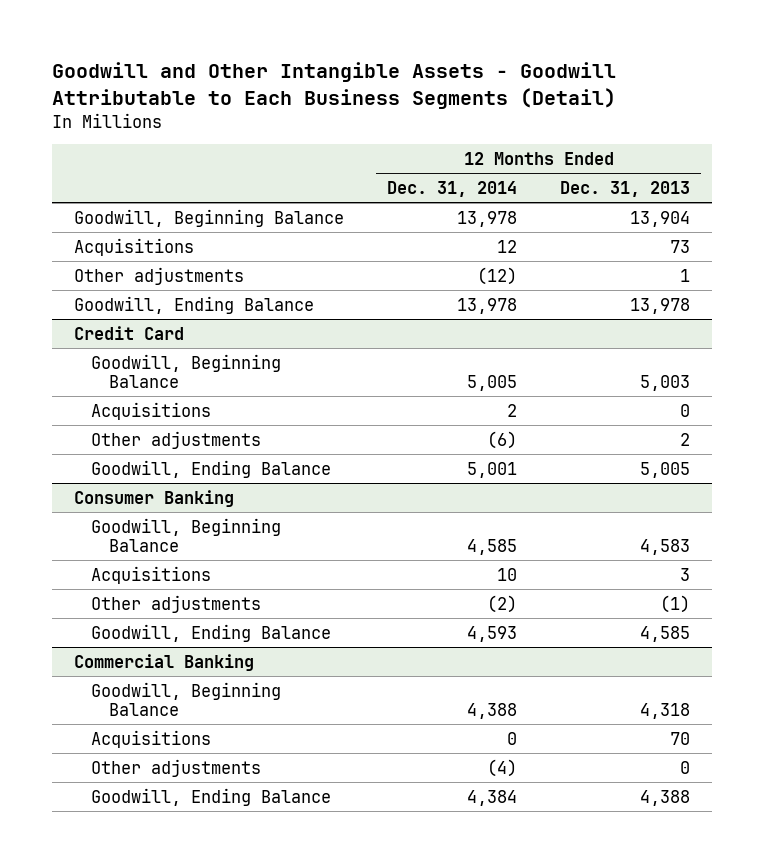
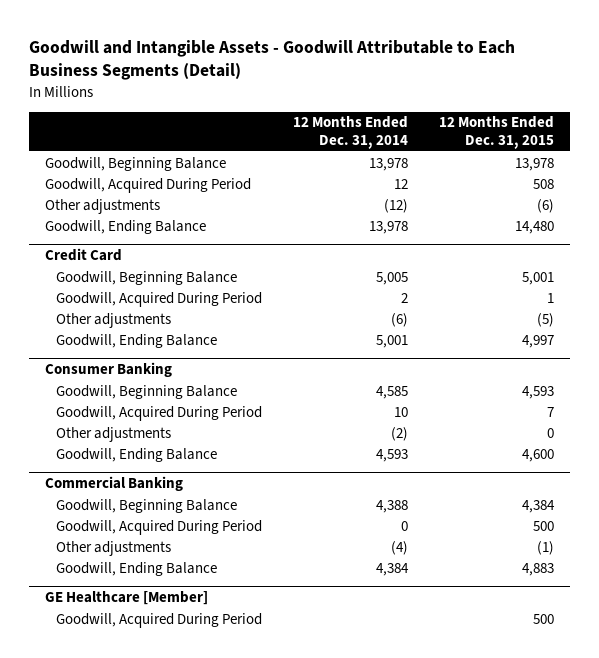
- Goodwill and Other Intangible Assets - Goodwill Attributable to Each Business Segments (Detail)
+ Goodwill and Intangible Assets - Goodwill Attributable to Each Business Segments (Detail)
- | 12 Months Ended Dec. 31, 2014 | 12 Months Ended Dec. 31, 2013
+ | 12 Months Ended Dec. 31, 2014 | 12 Months Ended Dec. 31, 2015
- Acquisitions | 12 | 73
+ Goodwill, Acquired During Period | 12 | 508
@ Credit Card
- Acquisitions | 2 | 0
+ Goodwill, Acquired During Period | 2 | 1
@ Consumer Banking
- Acquisitions | 10 | 3
+ Goodwill, Acquired During Period | 10 | 7
@ Commercial Banking
- Acquisitions | 0 | 70
+ Goodwill, Acquired During Period | 0 | 500
+ GE Healthcare [Member]
+ Goodwill, Acquired During Period | | 500

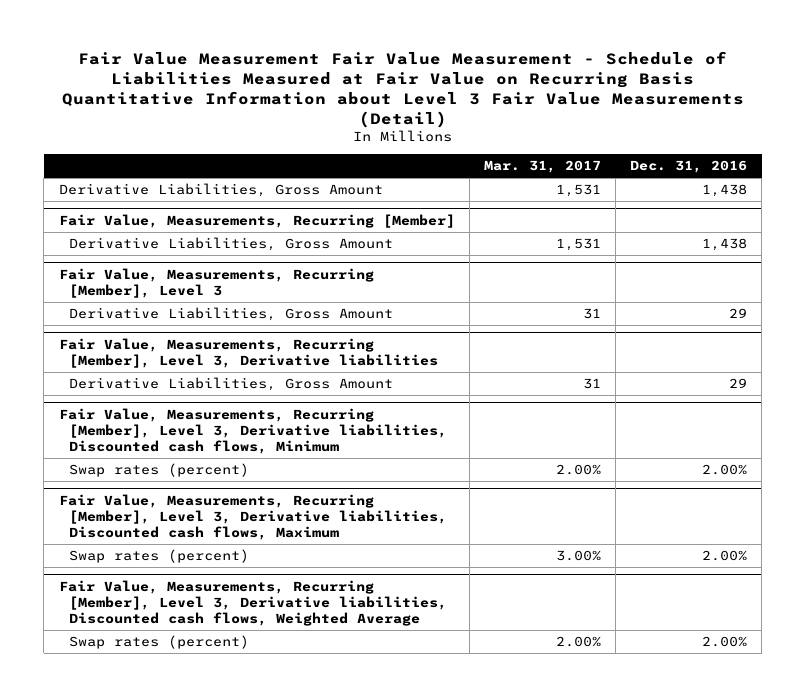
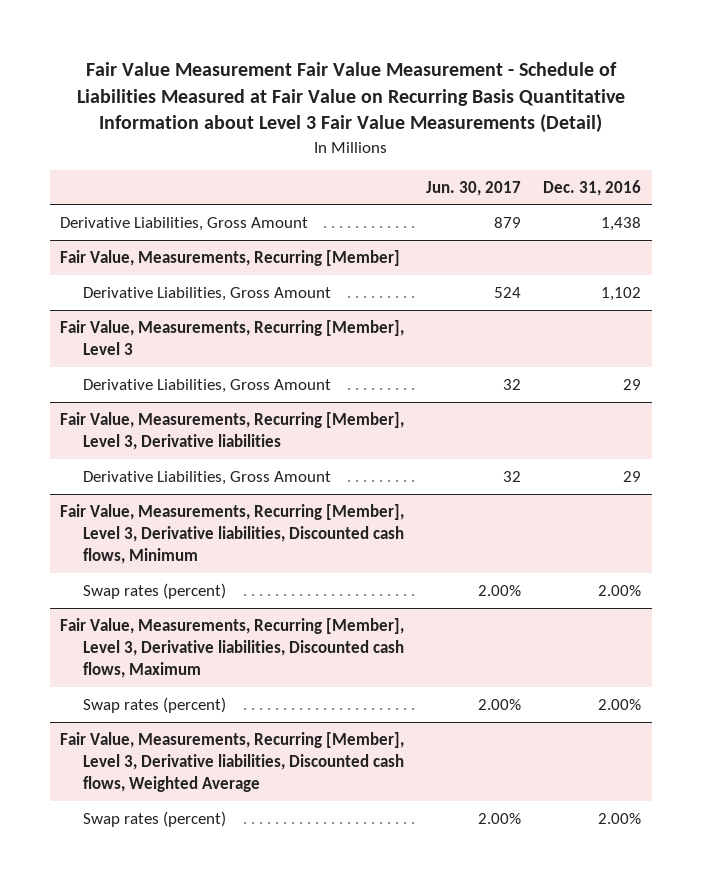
- | Mar. 31, 2017 | Dec. 31, 2016
+ | Jun. 30, 2017 | Dec. 31, 2016
@ Fair Value, Measurements, Recurring [Member]
- Derivative Liabilities, Gross Amount | 1,531 | 1,438
+ Derivative Liabilities, Gross Amount | 524 | 1,102

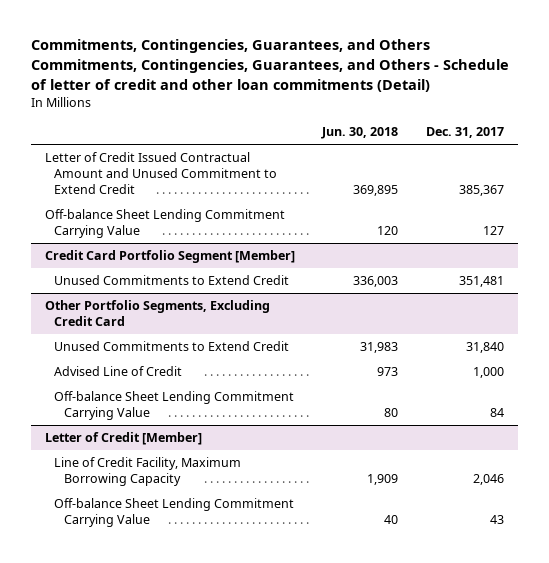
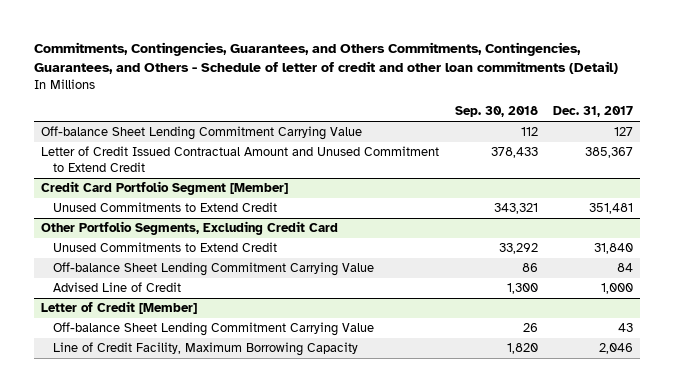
- | Jun. 30, 2018 | Dec. 31, 2017
+ | Sep. 30, 2018 | Dec. 31, 2017
moved down: Letter of Credit Issued Contractual Amount and Unused Commitment to Extend Credit | 378,433 | 385,367
@ Other Portfolio Segments, Excluding Credit Card
moved down: Advised Line of Credit | 1,300 | 1,000
@ Letter of Credit [Member]
moved down: Line of Credit Facility, Maximum Borrowing Capacity | 1,820 | 2,046

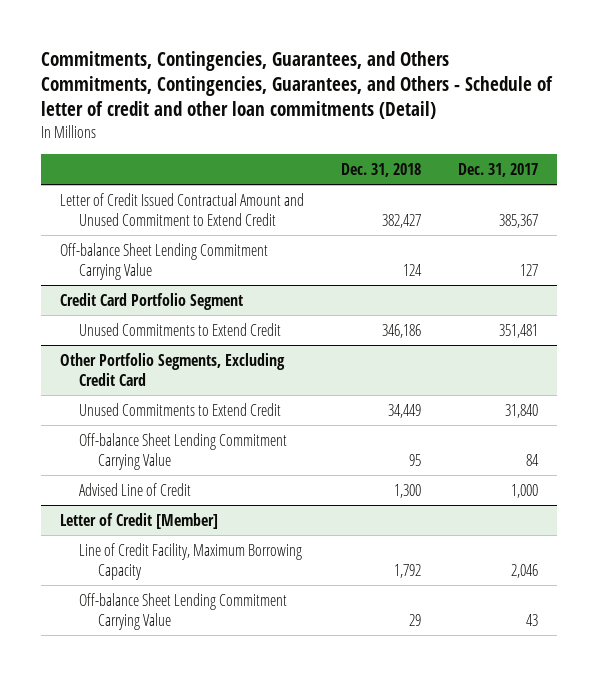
- | Sep. 30, 2018 | Dec. 31, 2017
+ | Dec. 31, 2018 | Dec. 31, 2017
- Credit Card Portfolio Segment [Member]
moved down: Off-balance Sheet Lending Commitment Carrying Value | 124 | 127
+ Credit Card Portfolio Segment
@ Letter of Credit [Member]
moved down: Off-balance Sheet Lending Commitment Carrying Value | 29 | 43

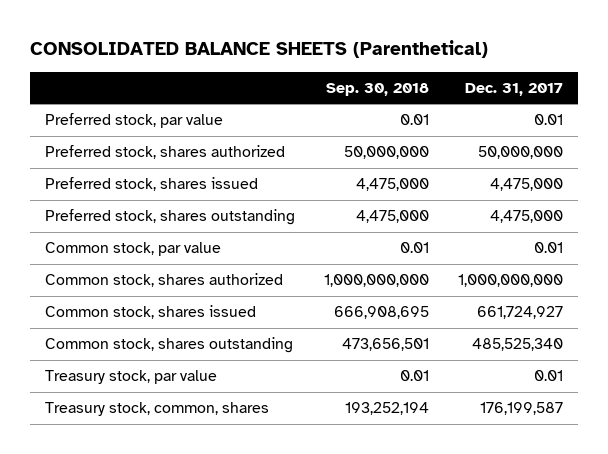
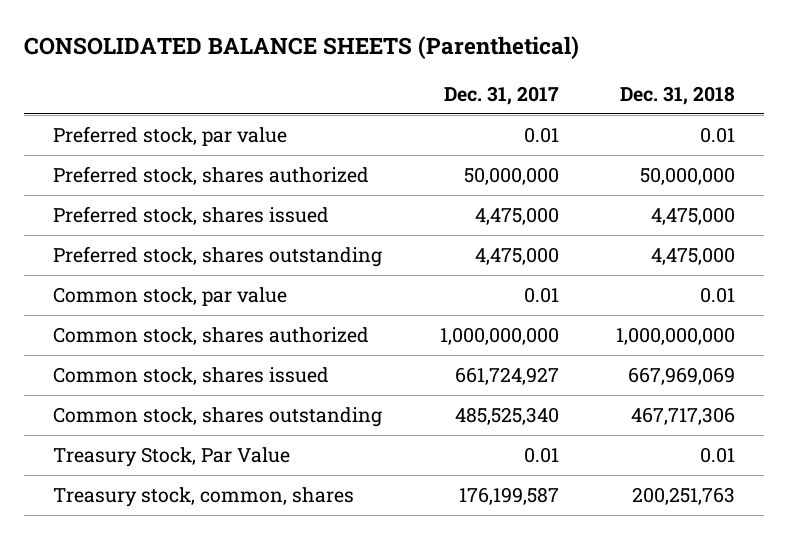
- | Sep. 30, 2018 | Dec. 31, 2017
+ | Dec. 31, 2017 | Dec. 31, 2018
- Treasury stock, par value | 0.01 | 0.01
+ Treasury Stock, Par Value | 0.01 | 0.01

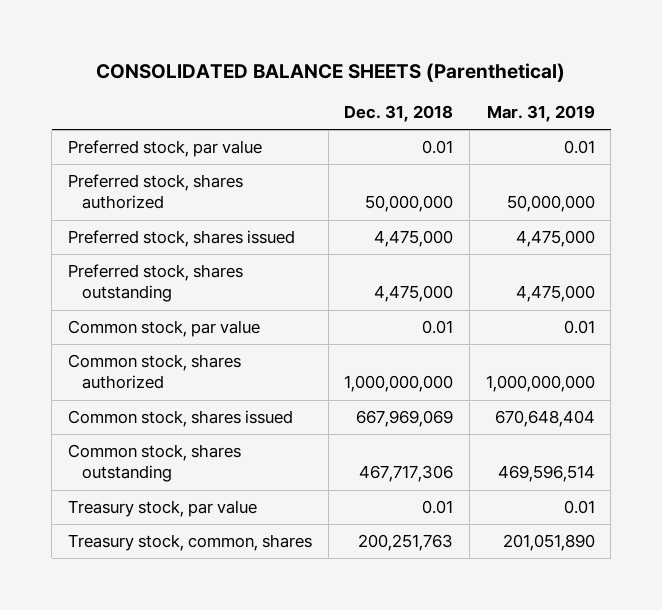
- | Dec. 31, 2017 | Dec. 31, 2018
+ | Dec. 31, 2018 | Mar. 31, 2019
- Treasury Stock, Par Value | 0.01 | 0.01
+ Treasury stock, par value | 0.01 | 0.01

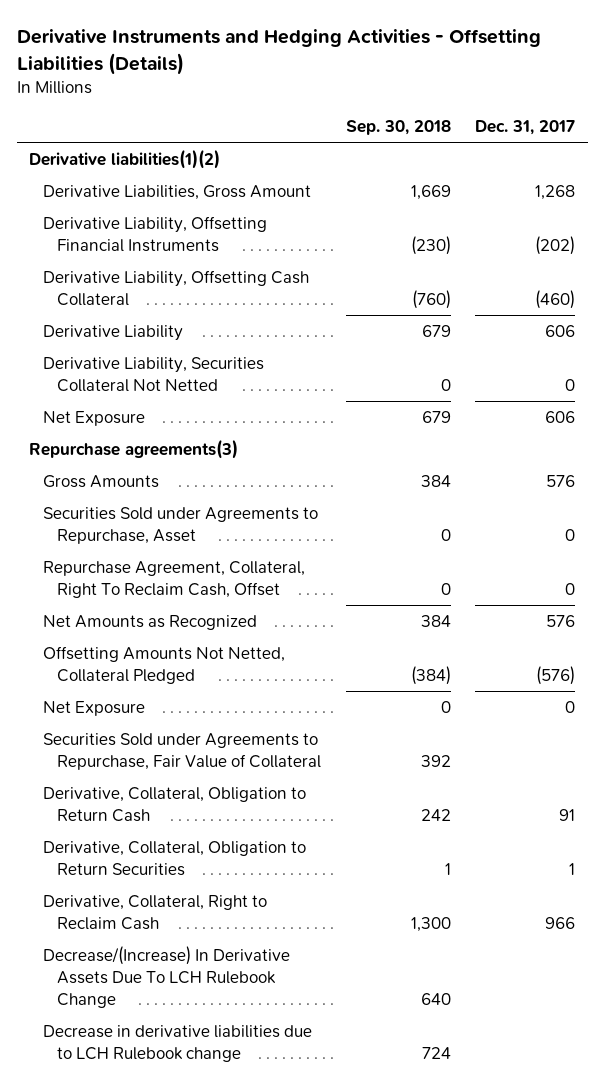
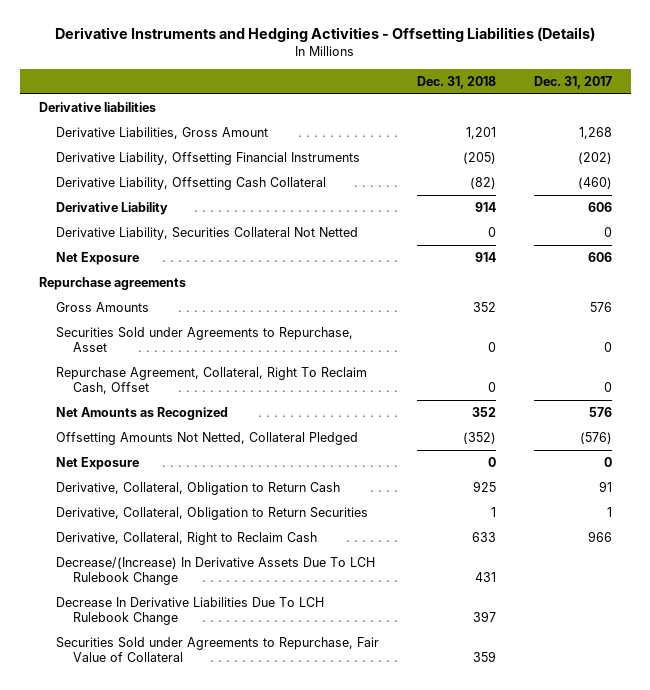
- | Sep. 30, 2018 | Dec. 31, 2017
+ | Dec. 31, 2018 | Dec. 31, 2017
- Derivative liabilities(1)(2)
+ Derivative liabilities
- Repurchase agreements(3)
+ Repurchase agreements
- Decrease in derivative liabilities due to LCH Rulebook change | 724 |
+ Decrease In Derivative Liabilities Due To LCH Rulebook Change | 397 |
moved down: Securities Sold under Agreements to Repurchase, Fair Value of Collateral | 359 |

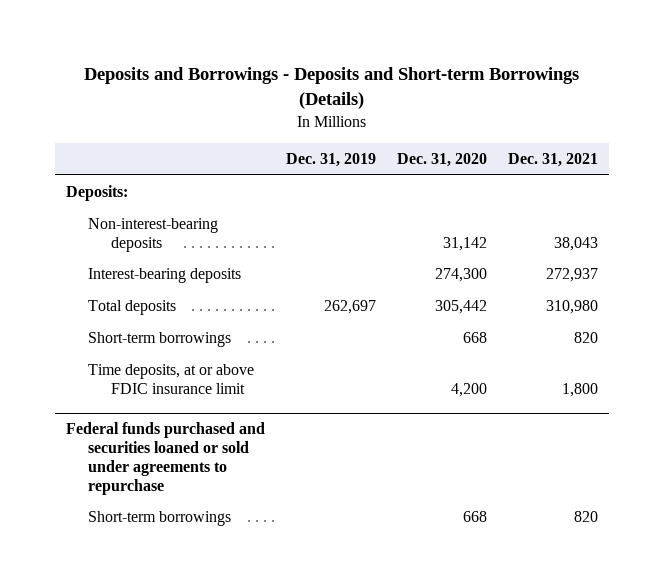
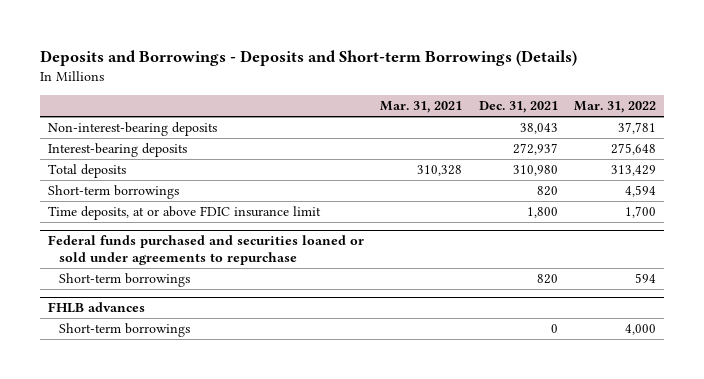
- | Dec. 31, 2019 | Dec. 31, 2020 | Dec. 31, 2021
+ | Mar. 31, 2021 | Dec. 31, 2021 | Mar. 31, 2022
- Deposits:
+ FHLB advances
+ Short-term borrowings | | 0 | 4,000

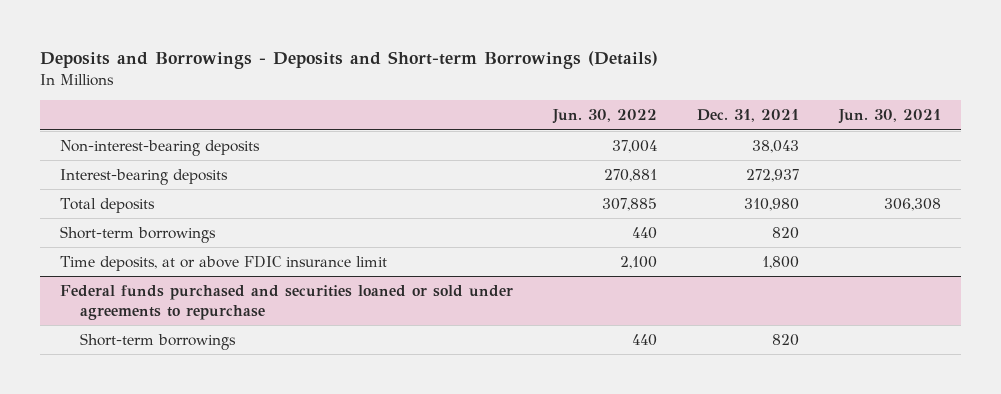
- | Mar. 31, 2021 | Dec. 31, 2021 | Mar. 31, 2022
+ | Jun. 30, 2022 | Dec. 31, 2021 | Jun. 30, 2021
- FHLB advances
- Short-term borrowings | | 0 | 4,000

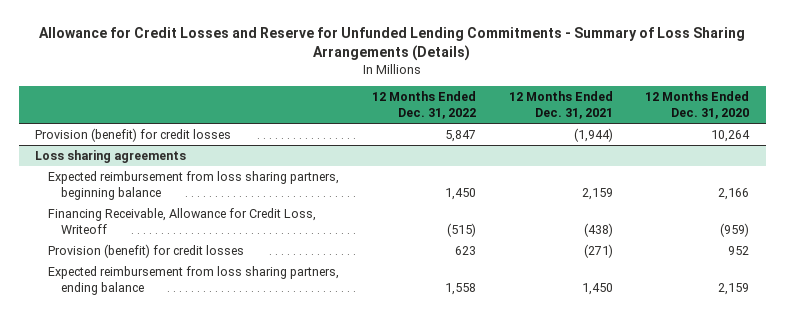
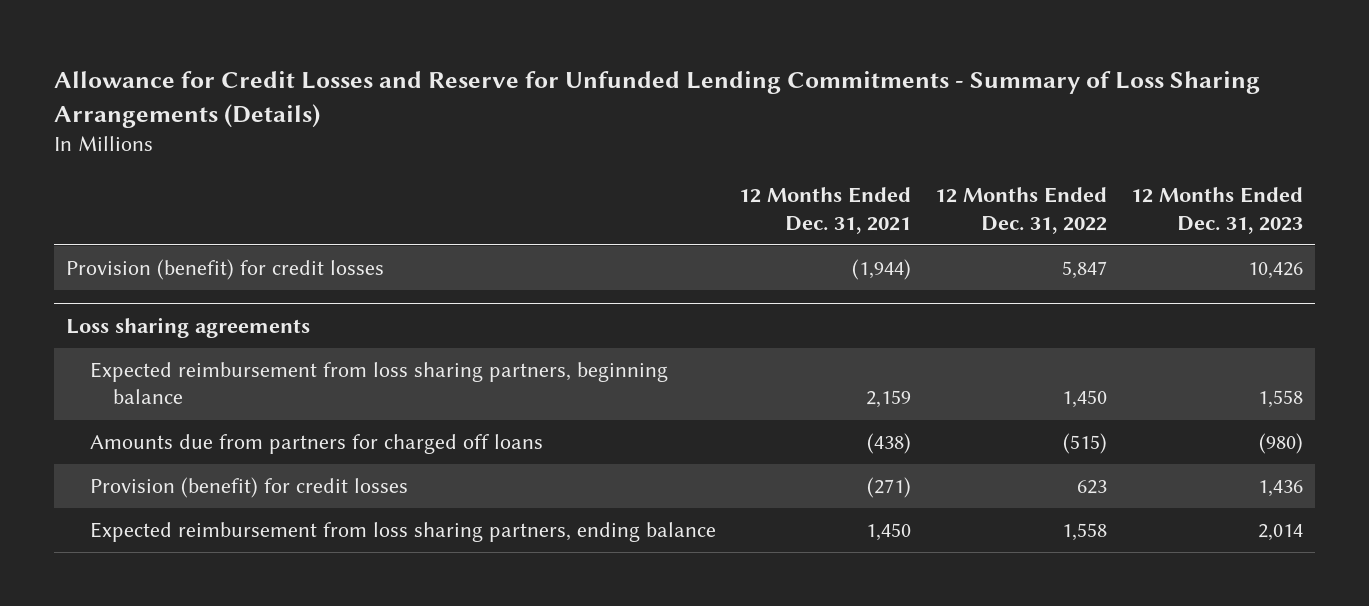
- | 12 Months Ended Dec. 31, 2022 | 12 Months Ended Dec. 31, 2021 | 12 Months Ended Dec. 31, 2020
+ | 12 Months Ended Dec. 31, 2021 | 12 Months Ended Dec. 31, 2022 | 12 Months Ended Dec. 31, 2023
@ Loss sharing agreements
- Financing Receivable, Allowance for Credit Loss, Writeoff | (515) | (438) | (959)
+ Amounts due from partners for charged off loans | (438) | (515) | (980)

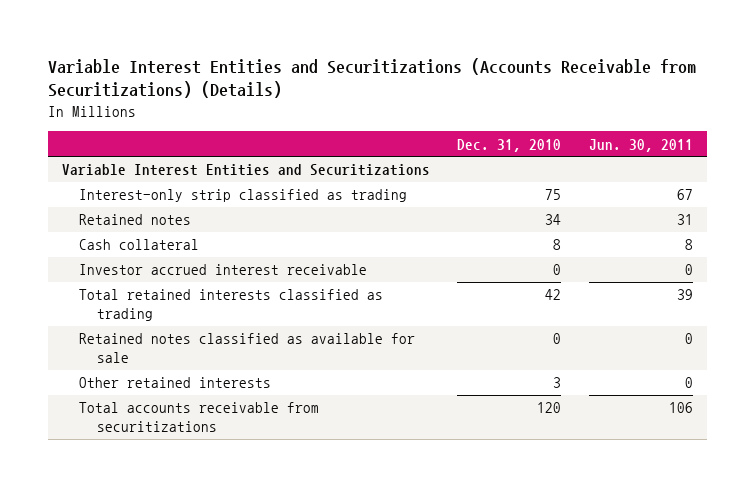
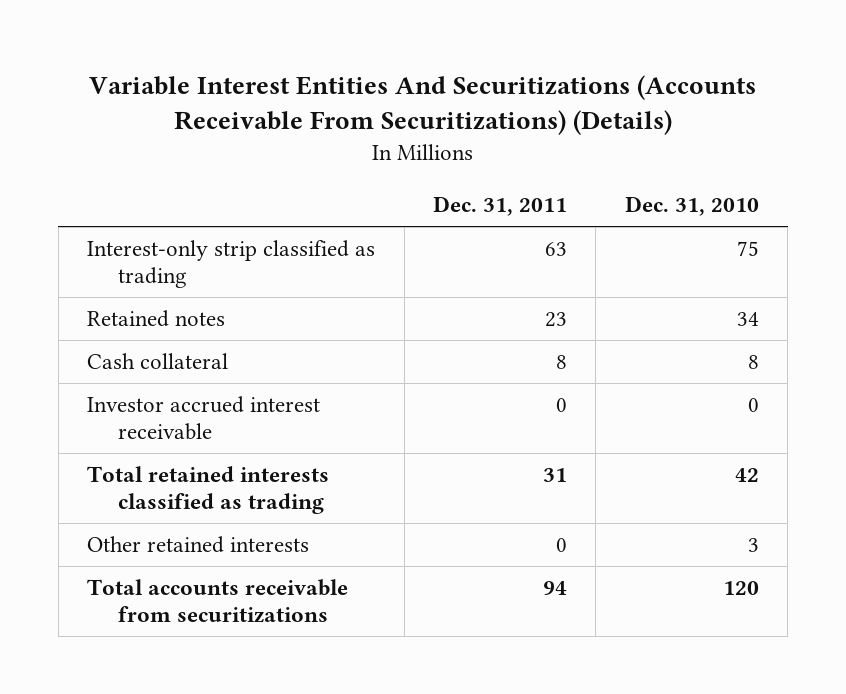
- Variable Interest Entities and Securitizations (Accounts Receivable from Securitizations) (Details)
+ Variable Interest Entities And Securitizations (Accounts Receivable From Securitizations) (Details)
- | Dec. 31, 2010 | Jun. 30, 2011
+ | Dec. 31, 2011 | Dec. 31, 2010
- Variable Interest Entities and Securitizations
- Retained notes classified as available for sale | 0 | 0

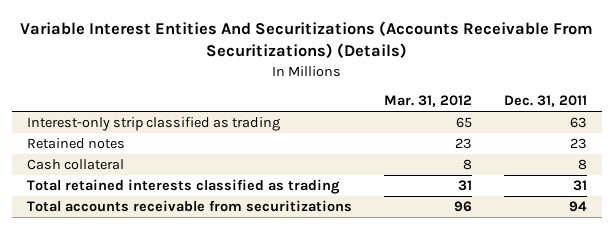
- | Dec. 31, 2011 | Dec. 31, 2010
+ | Mar. 31, 2012 | Dec. 31, 2011
- Investor accrued interest receivable | 0 | 0
- Other retained interests | 0 | 3

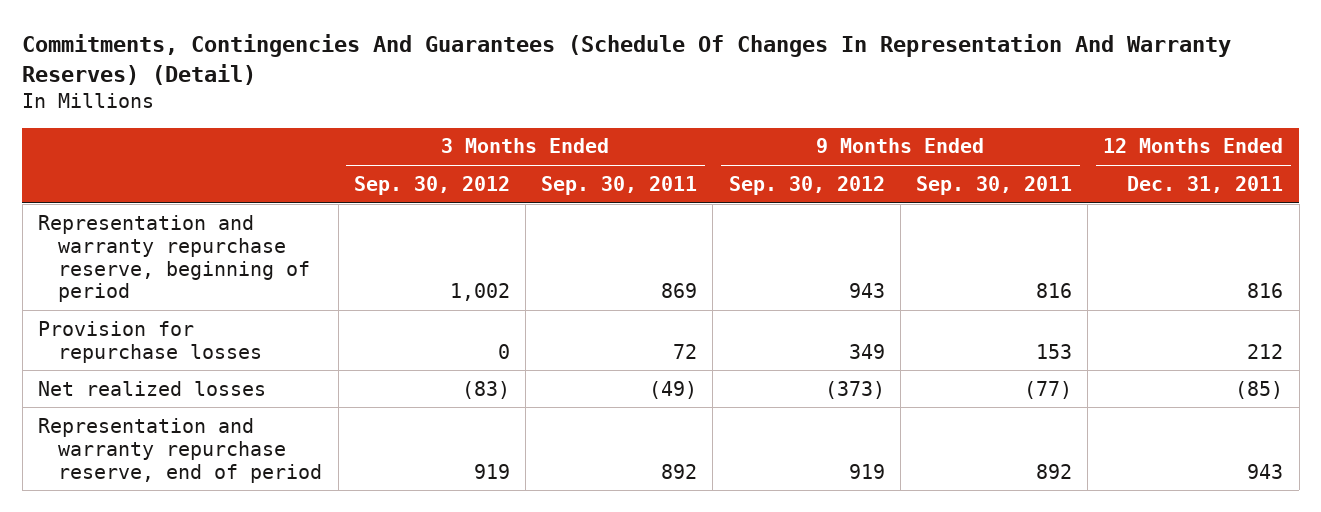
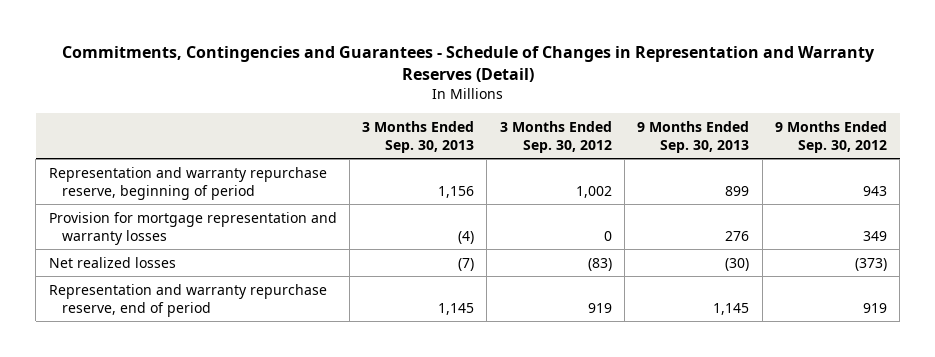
- Commitments, Contingencies And Guarantees (Schedule Of Changes In Representation And Warranty Reserves) (Detail)
+ Commitments, Contingencies and Guarantees - Schedule of Changes in Representation and Warranty Reserves (Detail)
- | 3 Months Ended Sep. 30, 2012 | 3 Months Ended Sep. 30, 2011 | 9 Months Ended Sep. 30, 2012 | 9 Months Ended Sep. 30, 2011 | 12 Months Ended Dec. 31, 2011
+ | 3 Months Ended Sep. 30, 2013 | 3 Months Ended Sep. 30, 2012 | 9 Months Ended Sep. 30, 2013 | 9 Months Ended Sep. 30, 2012
- Provision for repurchase losses | 0 | 72 | 349 | 153 | 212
+ Provision for mortgage representation and warranty losses | (4) | 0 | 276 | 349

